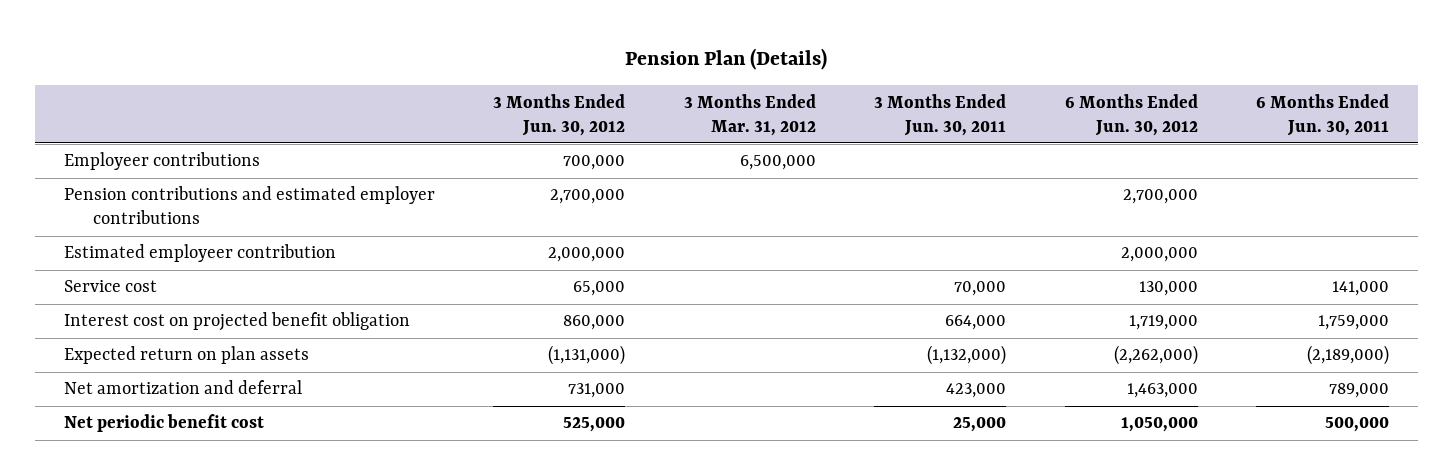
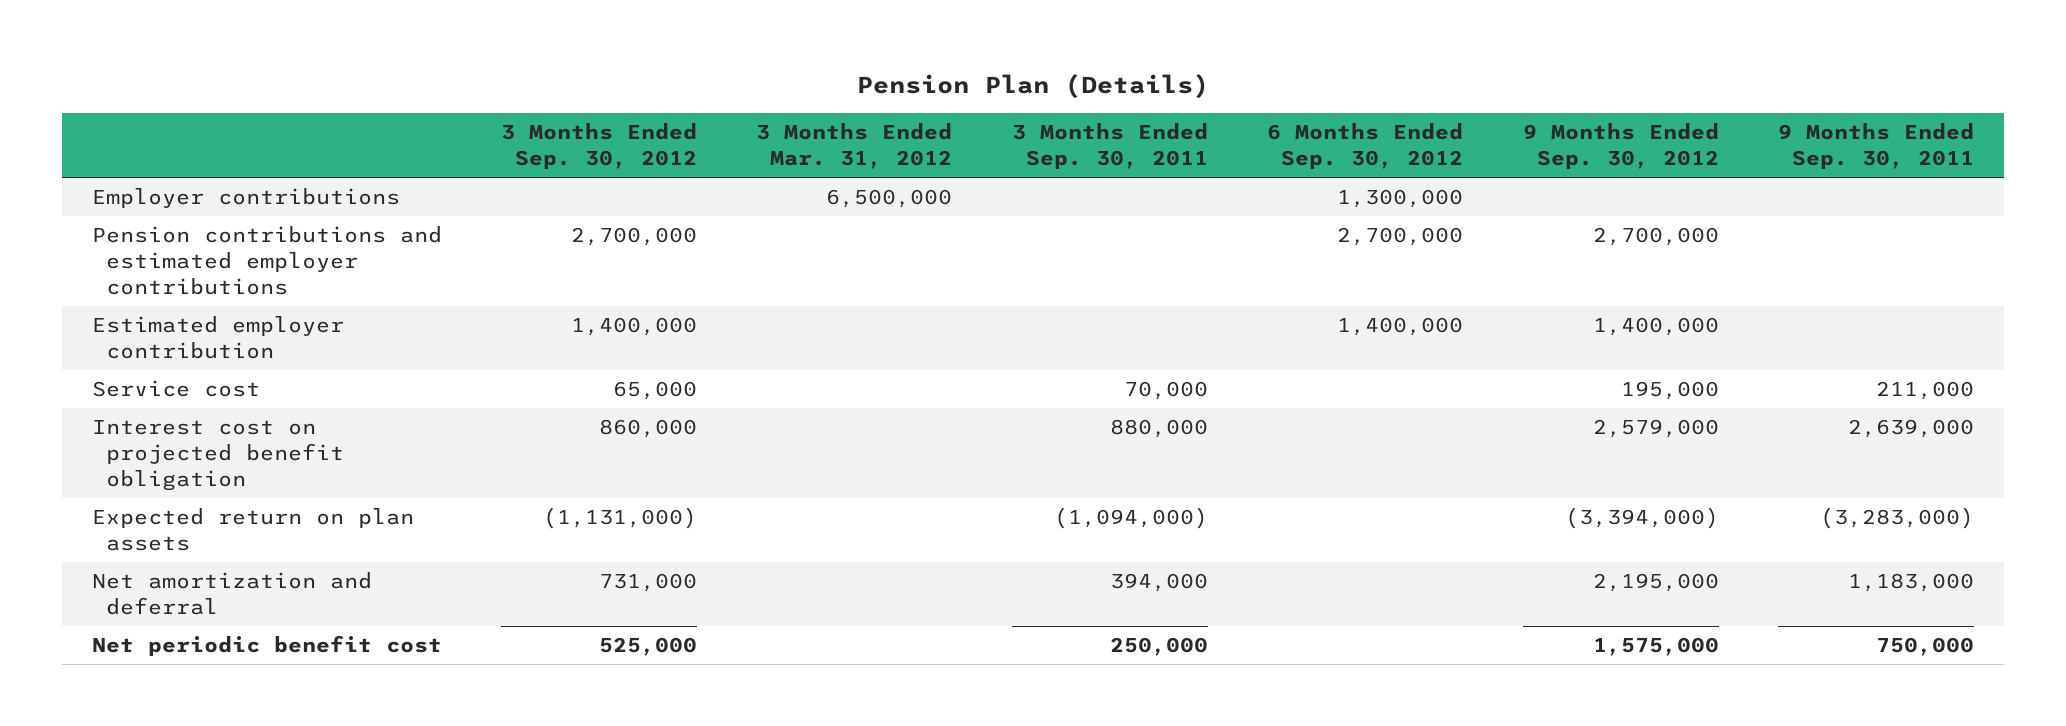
- | 3 Months Ended Jun. 30, 2012 | 3 Months Ended Mar. 31, 2012 | 3 Months Ended Jun. 30, 2011 | 6 Months Ended Jun. 30, 2012 | 6 Months Ended Jun. 30, 2011
+ | 3 Months Ended Sep. 30, 2012 | 3 Months Ended Mar. 31, 2012 | 3 Months Ended Sep. 30, 2011 | 6 Months Ended Sep. 30, 2012 | 9 Months Ended Sep. 30, 2012 | 9 Months Ended Sep. 30, 2011
- Employeer contributions | 700,000 | 6,500,000 | | |
+ Employer contributions | | 6,500,000 | | 1,300,000 | |
- Estimated employeer contribution | 2,000,000 | | | 2,000,000 |
+ Estimated employer contribution | 1,400,000 | | | 1,400,000 | 1,400,000 |

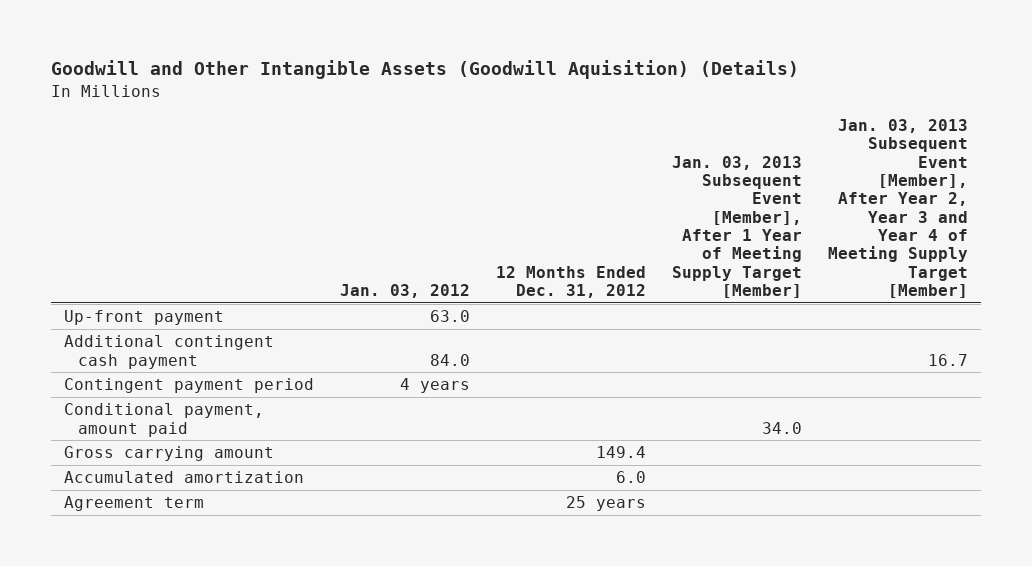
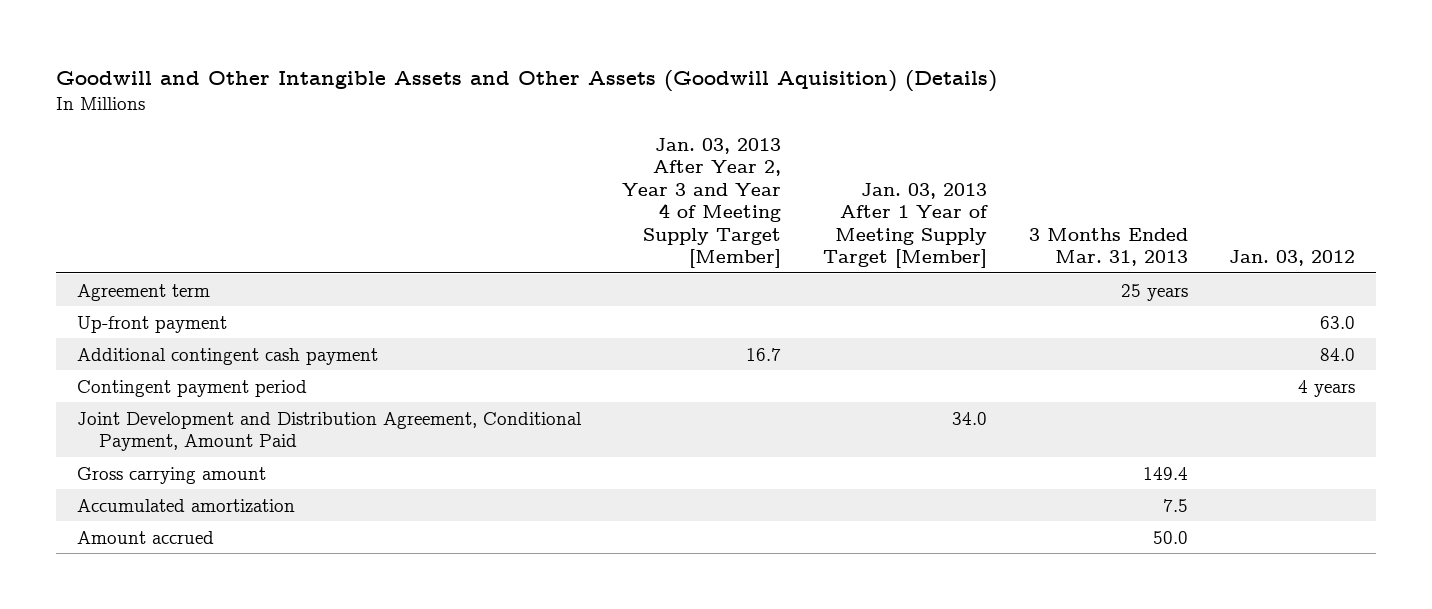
- Goodwill and Other Intangible Assets (Goodwill Aquisition) (Details)
+ Goodwill and Other Intangible Assets and Other Assets (Goodwill Aquisition) (Details)
- | Jan. 03, 2012 | 12 Months Ended Dec. 31, 2012 | Jan. 03, 2013 Subsequent Event [Member], After 1 Year of Meeting Supply Target [Member] | Jan. 03, 2013 Subsequent Event [Member], After Year 2, Year 3 and Year 4 of Meeting Supply Target [Member]
+ | Jan. 03, 2013 After Year 2, Year 3 and Year 4 of Meeting Supply Target [Member] | Jan. 03, 2013 After 1 Year of Meeting Supply Target [Member] | 3 Months Ended Mar. 31, 2013 | Jan. 03, 2012
moved up: Agreement term | | | 25 years |
- Conditional payment, amount paid | | | 34.0 |
+ Joint Development and Distribution Agreement, Conditional Payment, Amount Paid | | 34.0 | |
+ Amount accrued | | | 50.0 |

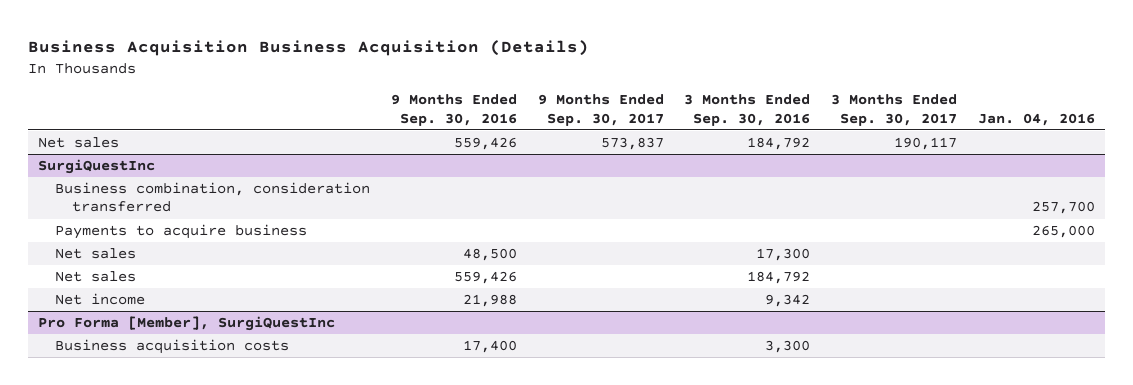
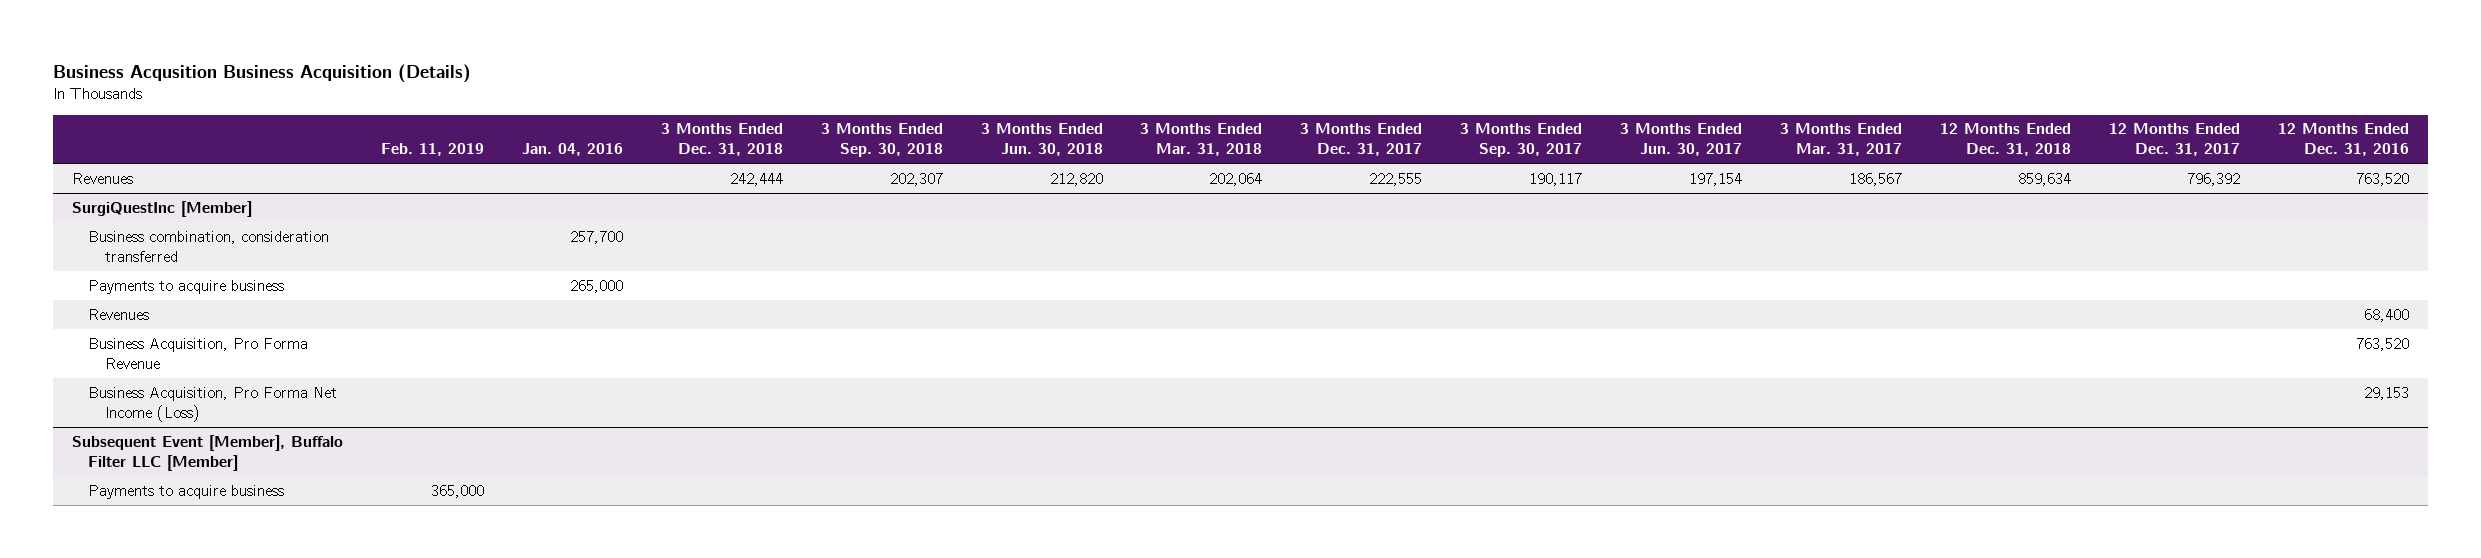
- Business Acquisition Business Acquisition (Details)
+ Business Acqusition Business Acquisition (Details)
- | 9 Months Ended Sep. 30, 2016 | 9 Months Ended Sep. 30, 2017 | 3 Months Ended Sep. 30, 2016 | 3 Months Ended Sep. 30, 2017 | Jan. 04, 2016
+ | Feb. 11, 2019 | Jan. 04, 2016 | 3 Months Ended Dec. 31, 2018 | 3 Months Ended Sep. 30, 2018 | 3 Months Ended Jun. 30, 2018 | 3 Months Ended Mar. 31, 2018 | 3 Months Ended Dec. 31, 2017 | 3 Months Ended Sep. 30, 2017 | 3 Months Ended Jun. 30, 2017 | 3 Months Ended Mar. 31, 2017 | 12 Months Ended Dec. 31, 2018 | 12 Months Ended Dec. 31, 2017 | 12 Months Ended Dec. 31, 2016
- Net sales | 559,426 | 573,837 | 184,792 | 190,117 |
- SurgiQuestInc
+ Revenues | | | 242,444 | 202,307 | 212,820 | 202,064 | 222,555 | 190,117 | 197,154 | 186,567 | 859,634 | 796,392 | 763,520
+ SurgiQuestInc [Member]
- Net sales | 48,500 | | 17,300 | |
- Net sales | 559,426 | | 184,792 | |
- Net income | 21,988 | | 9,342 | |
- Pro Forma [Member], SurgiQuestInc
- Business acquisition costs | 17,400 | | 3,300 | |
+ Revenues | | | | | | | | | | | | | 68,400
+ Business Acquisition, Pro Forma Revenue | | | | | | | | | | | | | 763,520
+ Business Acquisition, Pro Forma Net Income (Loss) | | | | | | | | | | | | | 29,153
+ Subsequent Event [Member], Buffalo Filter LLC [Member]
+ Payments to acquire business | 365,000 | | | | | | | | | | | |

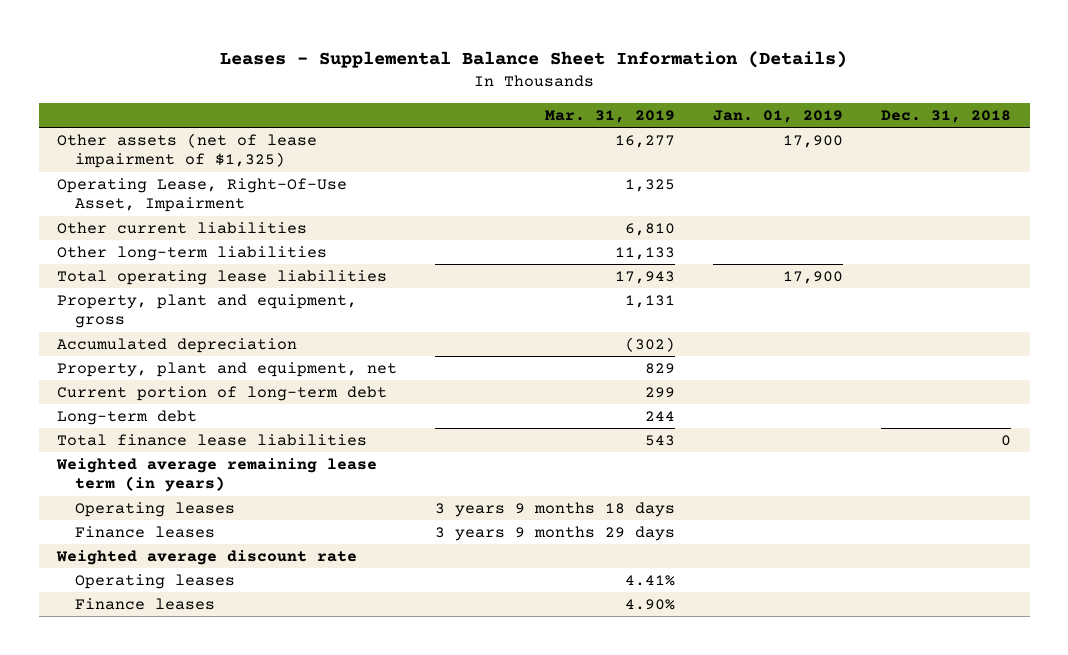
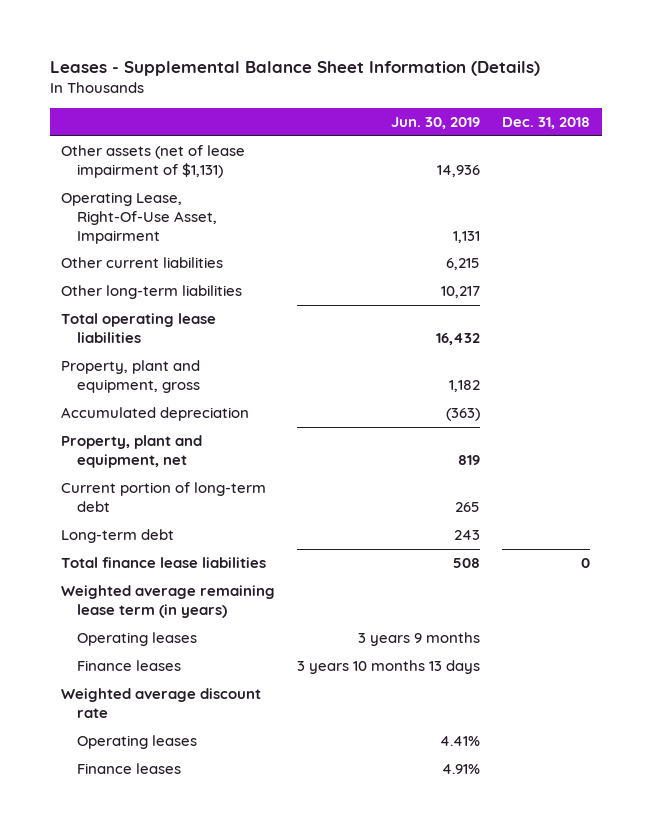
- | Mar. 31, 2019 | Jan. 01, 2019 | Dec. 31, 2018
+ | Jun. 30, 2019 | Dec. 31, 2018
- Other assets (net of lease impairment of $1,325) | 16,277 | 17,900 |
+ Other assets (net of lease impairment of $1,131) | 14,936 |

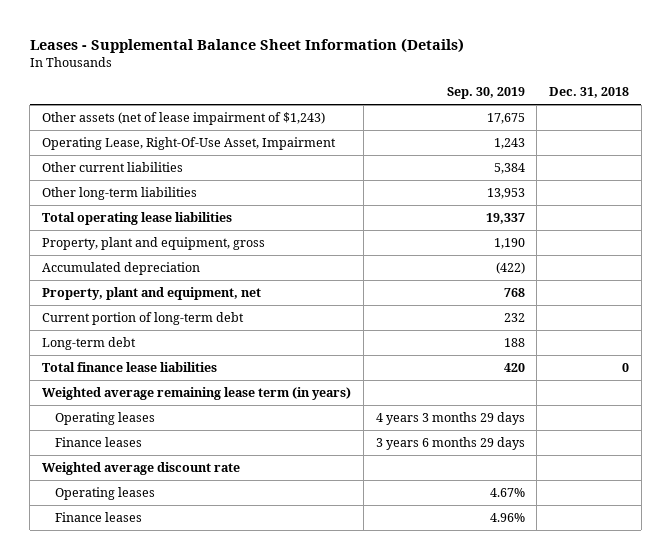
- | Jun. 30, 2019 | Dec. 31, 2018
+ | Sep. 30, 2019 | Dec. 31, 2018
- Other assets (net of lease impairment of $1,131) | 14,936 |
+ Other assets (net of lease impairment of $1,243) | 17,675 |

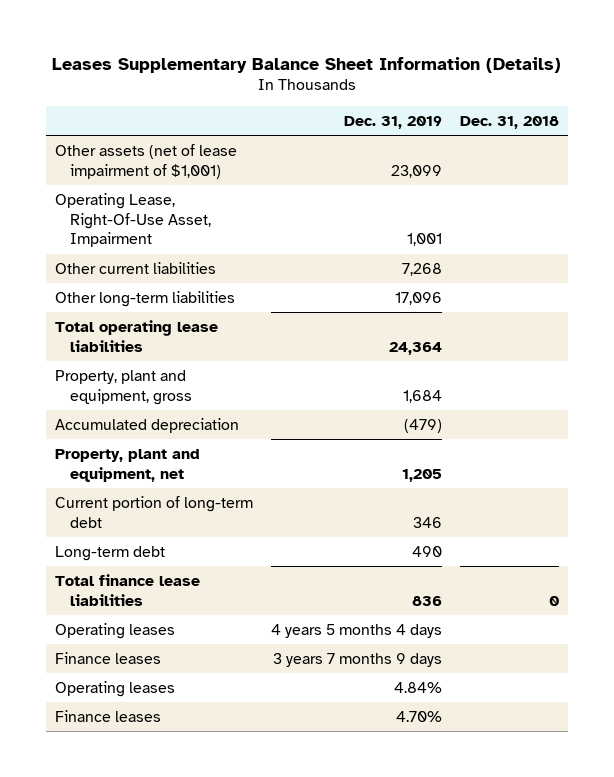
- Leases - Supplemental Balance Sheet Information (Details)
+ Leases Supplementary Balance Sheet Information (Details)
- | Sep. 30, 2019 | Dec. 31, 2018
+ | Dec. 31, 2019 | Dec. 31, 2018
- Other assets (net of lease impairment of $1,243) | 17,675 |
+ Other assets (net of lease impairment of $1,001) | 23,099 |
- Weighted average remaining lease term (in years)
- Weighted average discount rate

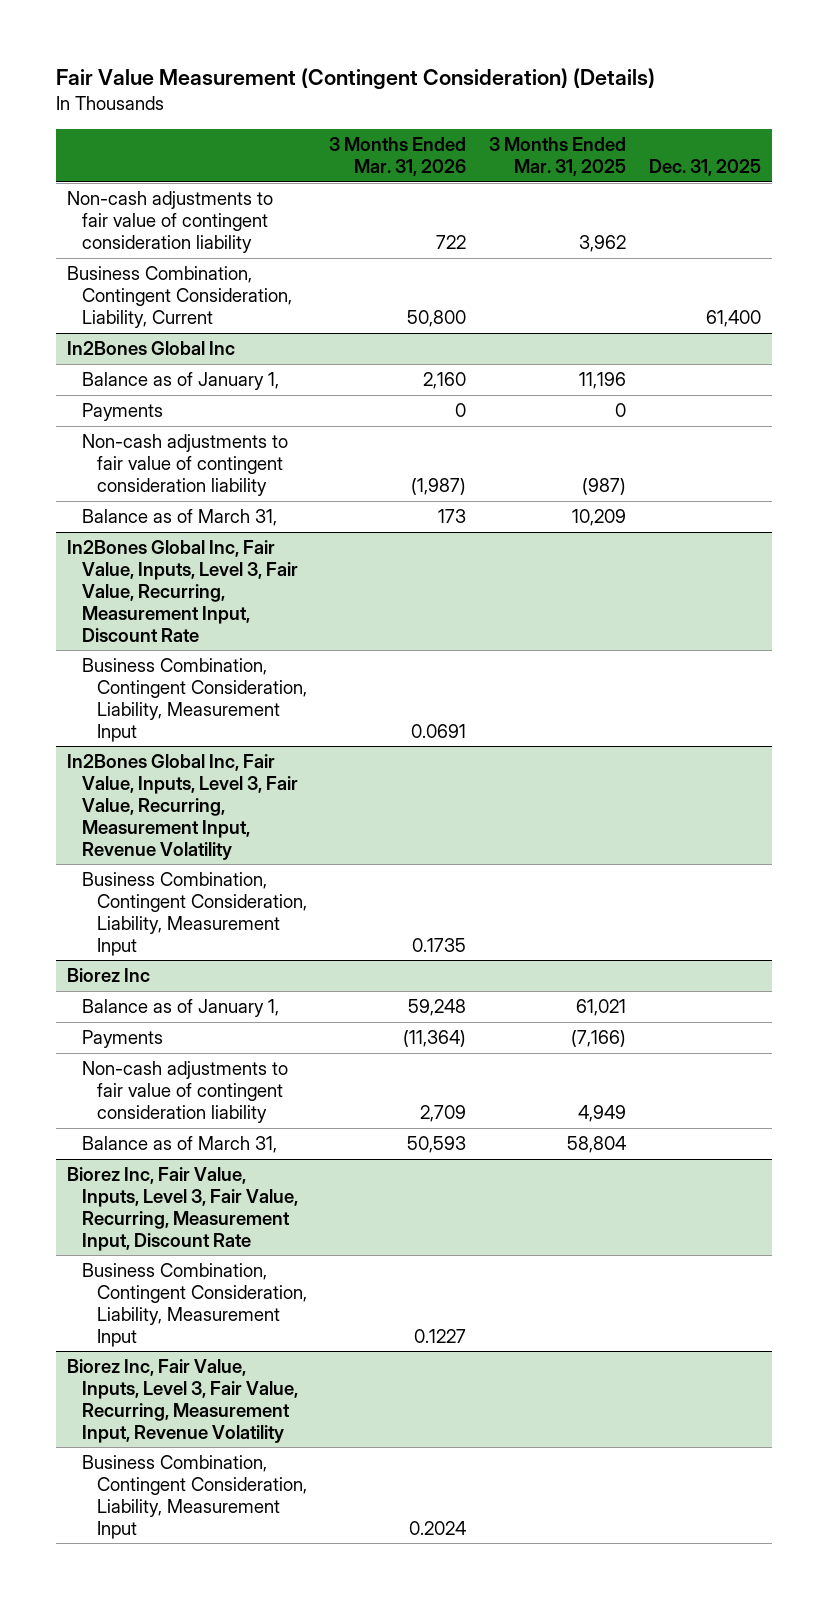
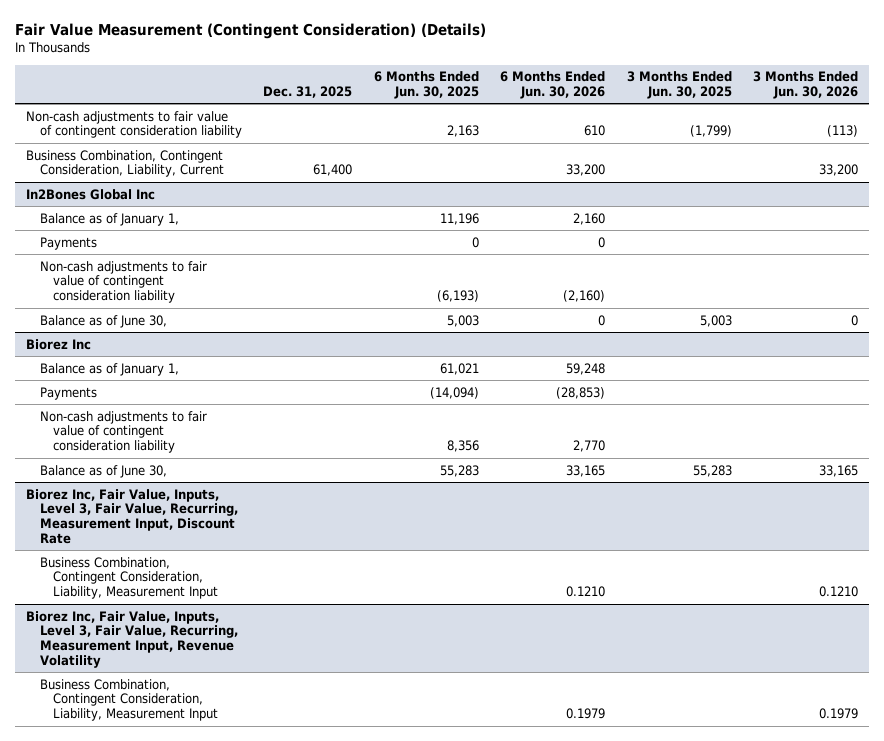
- | 3 Months Ended Mar. 31, 2026 | 3 Months Ended Mar. 31, 2025 | Dec. 31, 2025
+ | Dec. 31, 2025 | 6 Months Ended Jun. 30, 2025 | 6 Months Ended Jun. 30, 2026 | 3 Months Ended Jun. 30, 2025 | 3 Months Ended Jun. 30, 2026
@ In2Bones Global Inc
- Balance as of March 31, | 173 | 10,209 |
- In2Bones Global Inc, Fair Value, Inputs, Level 3, Fair Value, Recurring, Measurement Input, Discount Rate
- Business Combination, Contingent Consideration, Liability, Measurement Input | 0.0691 | |
- In2Bones Global Inc, Fair Value, Inputs, Level 3, Fair Value, Recurring, Measurement Input, Revenue Volatility
- Business Combination, Contingent Consideration, Liability, Measurement Input | 0.1735 | |
@ In2Bones Global Inc
+ Balance as of June 30, | | 5,003 | 0 | 5,003 | 0
@ Biorez Inc
- Balance as of March 31, | 50,593 | 58,804 |
+ Balance as of June 30, | | 55,283 | 33,165 | 55,283 | 33,165

